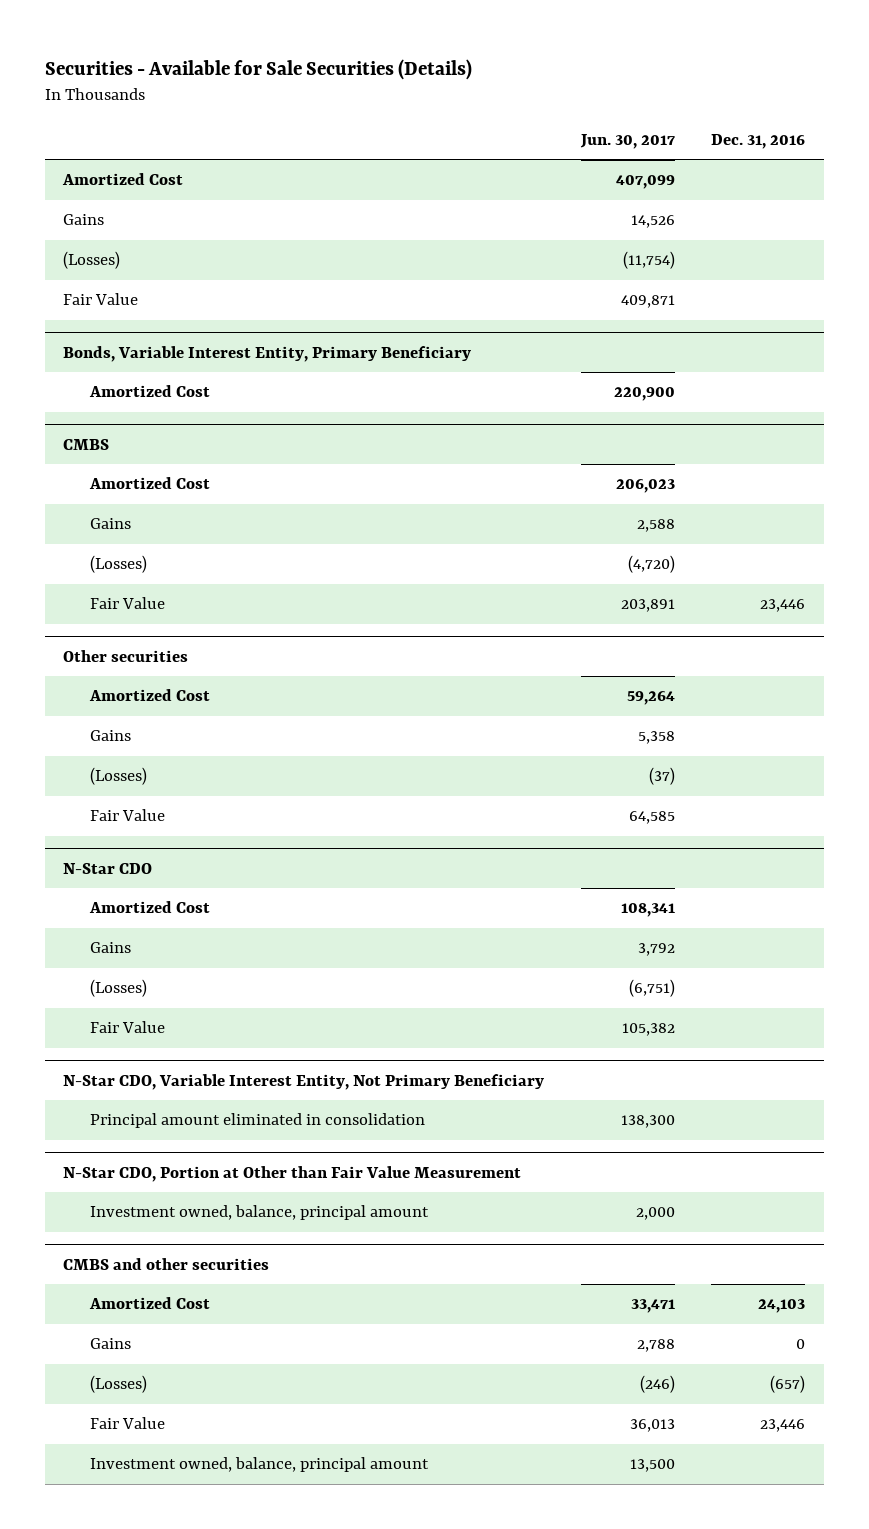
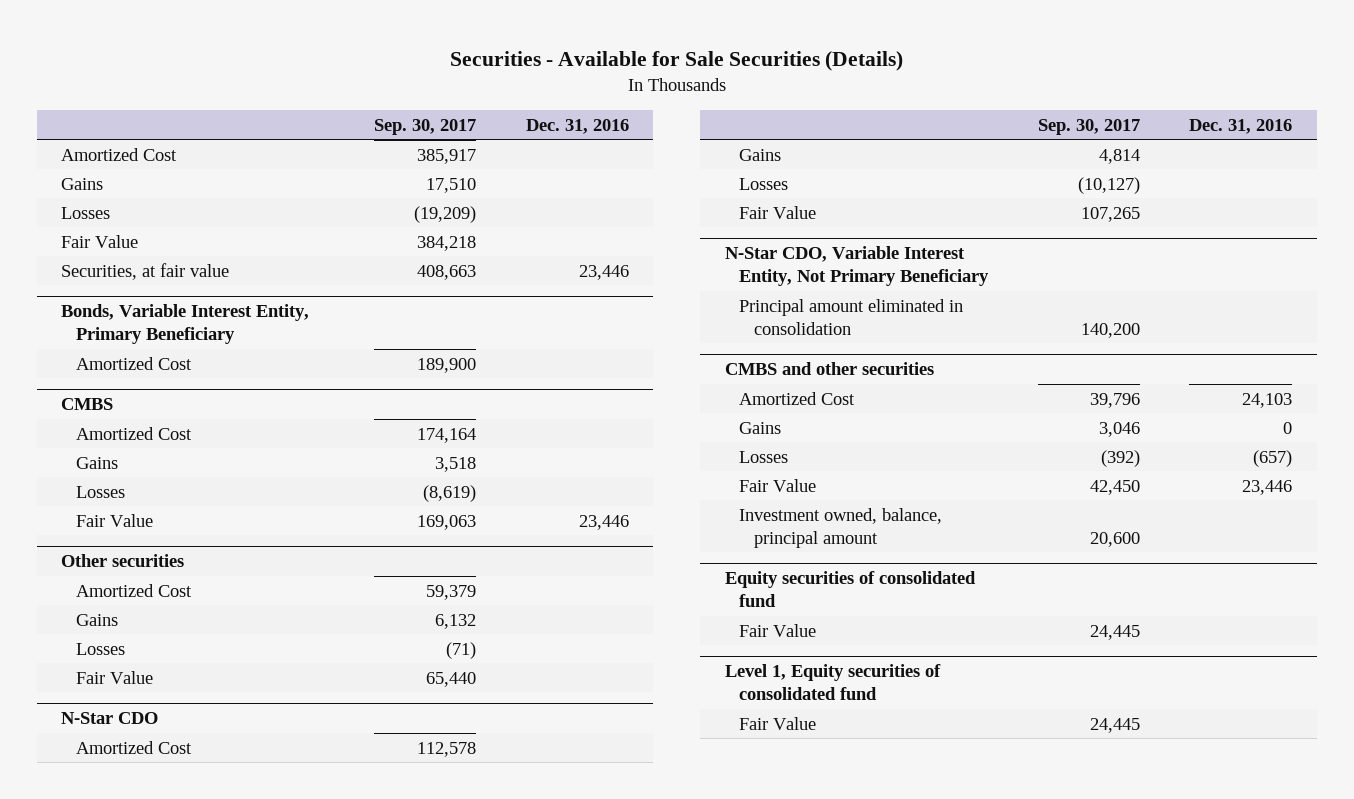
- | Jun. 30, 2017 | Dec. 31, 2016
+ | Sep. 30, 2017 | Dec. 31, 2016
- (Losses) | (11,754) |
+ Losses | (19,209) |
+ Securities, at fair value | 408,663 | 23,446
@ CMBS
- (Losses) | (4,720) |
+ Losses | (8,619) |
@ Other securities
- (Losses) | (37) |
+ Losses | (71) |
@ N-Star CDO
- (Losses) | (6,751) |
+ Losses | (10,127) |
- N-Star CDO, Portion at Other than Fair Value Measurement
- Investment owned, balance, principal amount | 2,000 |
@ CMBS and other securities
- (Losses) | (246) | (657)
+ Losses | (392) | (657)
+ Equity securities of consolidated fund
+ Fair Value | 24,445 |
+ Level 1, Equity securities of consolidated fund
+ Fair Value | 24,445 |

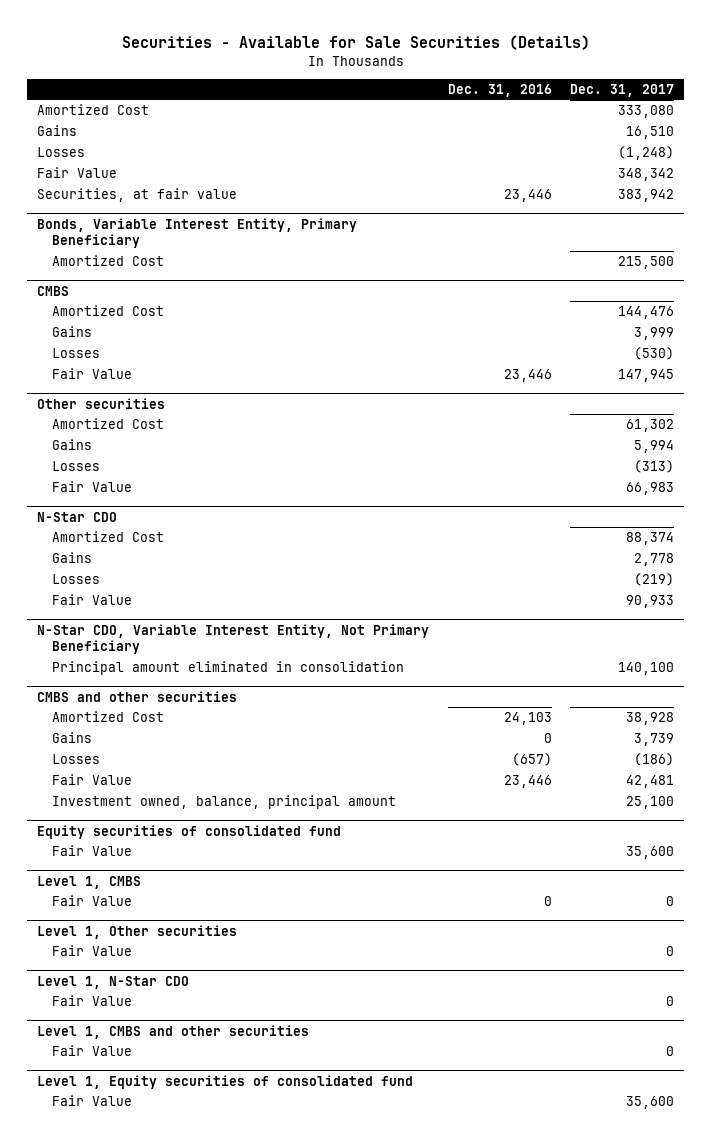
- | Sep. 30, 2017 | Dec. 31, 2016
+ | Dec. 31, 2016 | Dec. 31, 2017
+ Level 1, CMBS
+ Fair Value | 0 | 0
+ Level 1, Other securities
+ Fair Value | | 0
+ Level 1, N-Star CDO
+ Fair Value | | 0
+ Level 1, CMBS and other securities
+ Fair Value | | 0

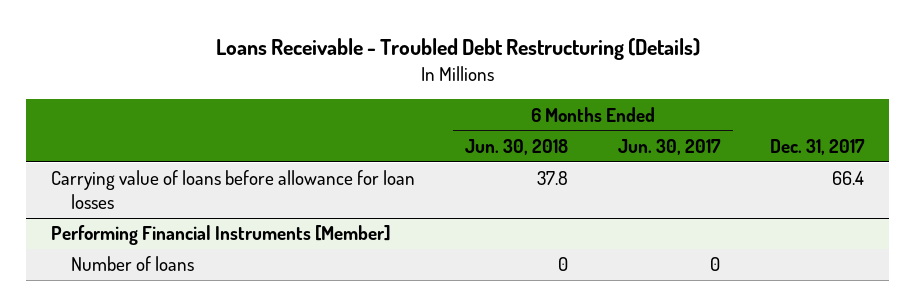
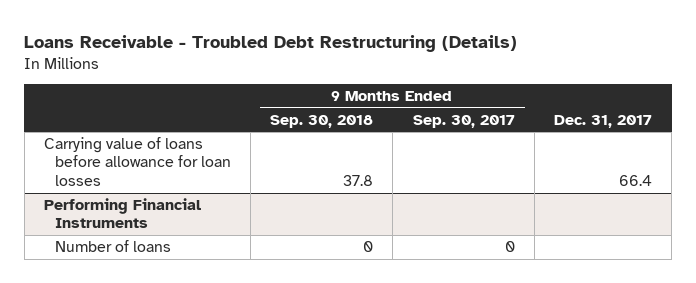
- | 6 Months Ended Jun. 30, 2018 | 6 Months Ended Jun. 30, 2017 | Dec. 31, 2017
+ | 9 Months Ended Sep. 30, 2018 | 9 Months Ended Sep. 30, 2017 | Dec. 31, 2017
- Performing Financial Instruments [Member]
+ Performing Financial Instruments

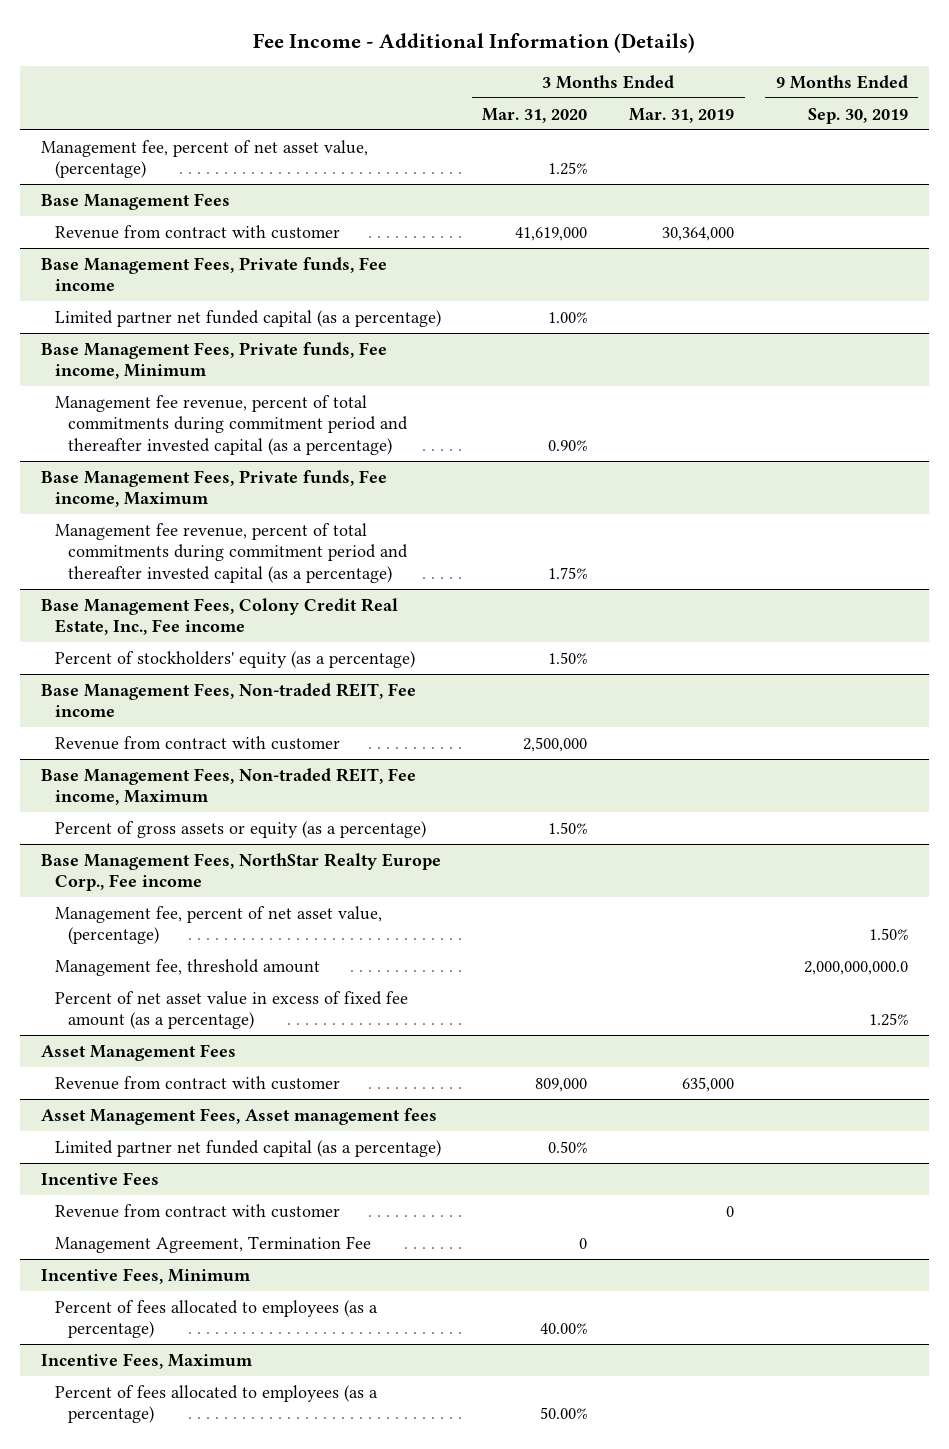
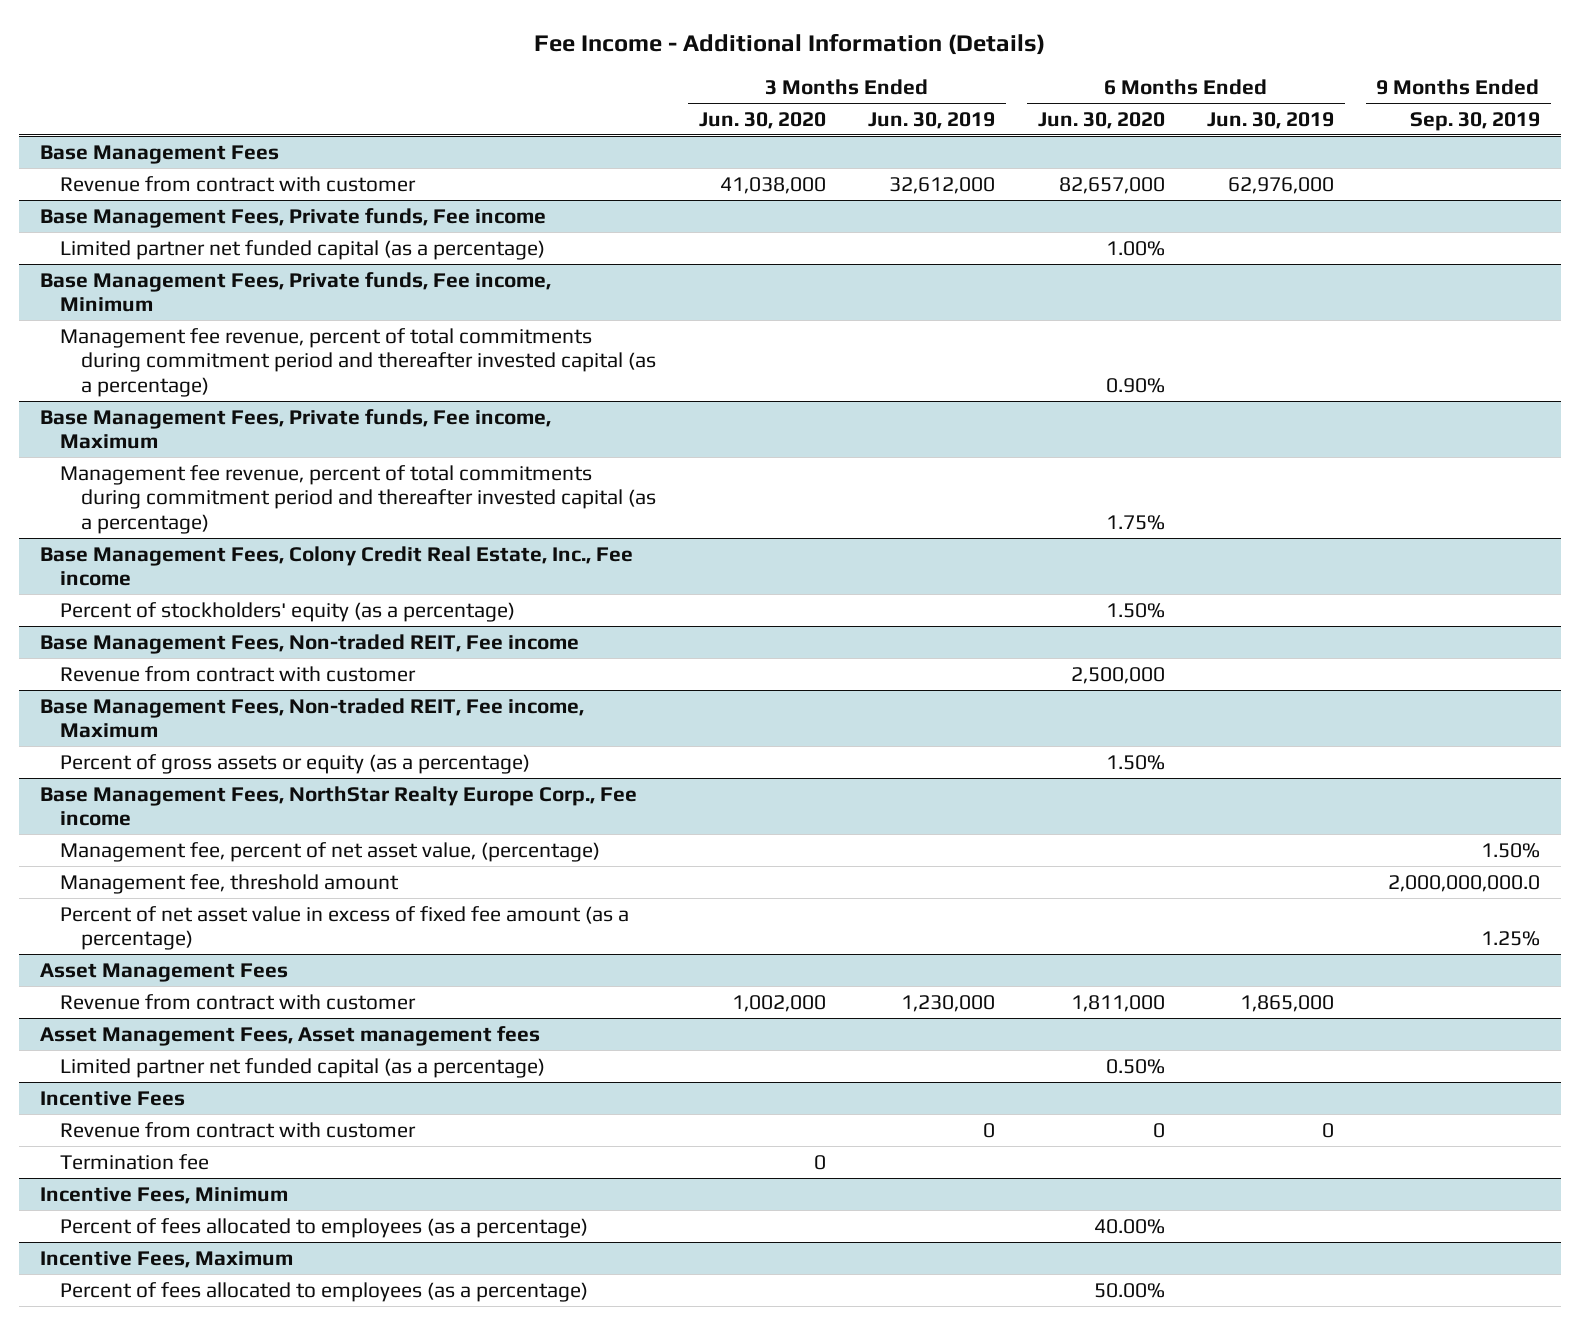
- | 3 Months Ended Mar. 31, 2020 | 3 Months Ended Mar. 31, 2019 | 9 Months Ended Sep. 30, 2019
+ | 3 Months Ended Jun. 30, 2020 | 3 Months Ended Jun. 30, 2019 | 6 Months Ended Jun. 30, 2020 | 6 Months Ended Jun. 30, 2019 | 9 Months Ended Sep. 30, 2019
- Management fee, percent of net asset value, (percentage) | 1.25% | |
@ Incentive Fees
- Management Agreement, Termination Fee | 0 | |
+ Termination fee | 0 | | | |

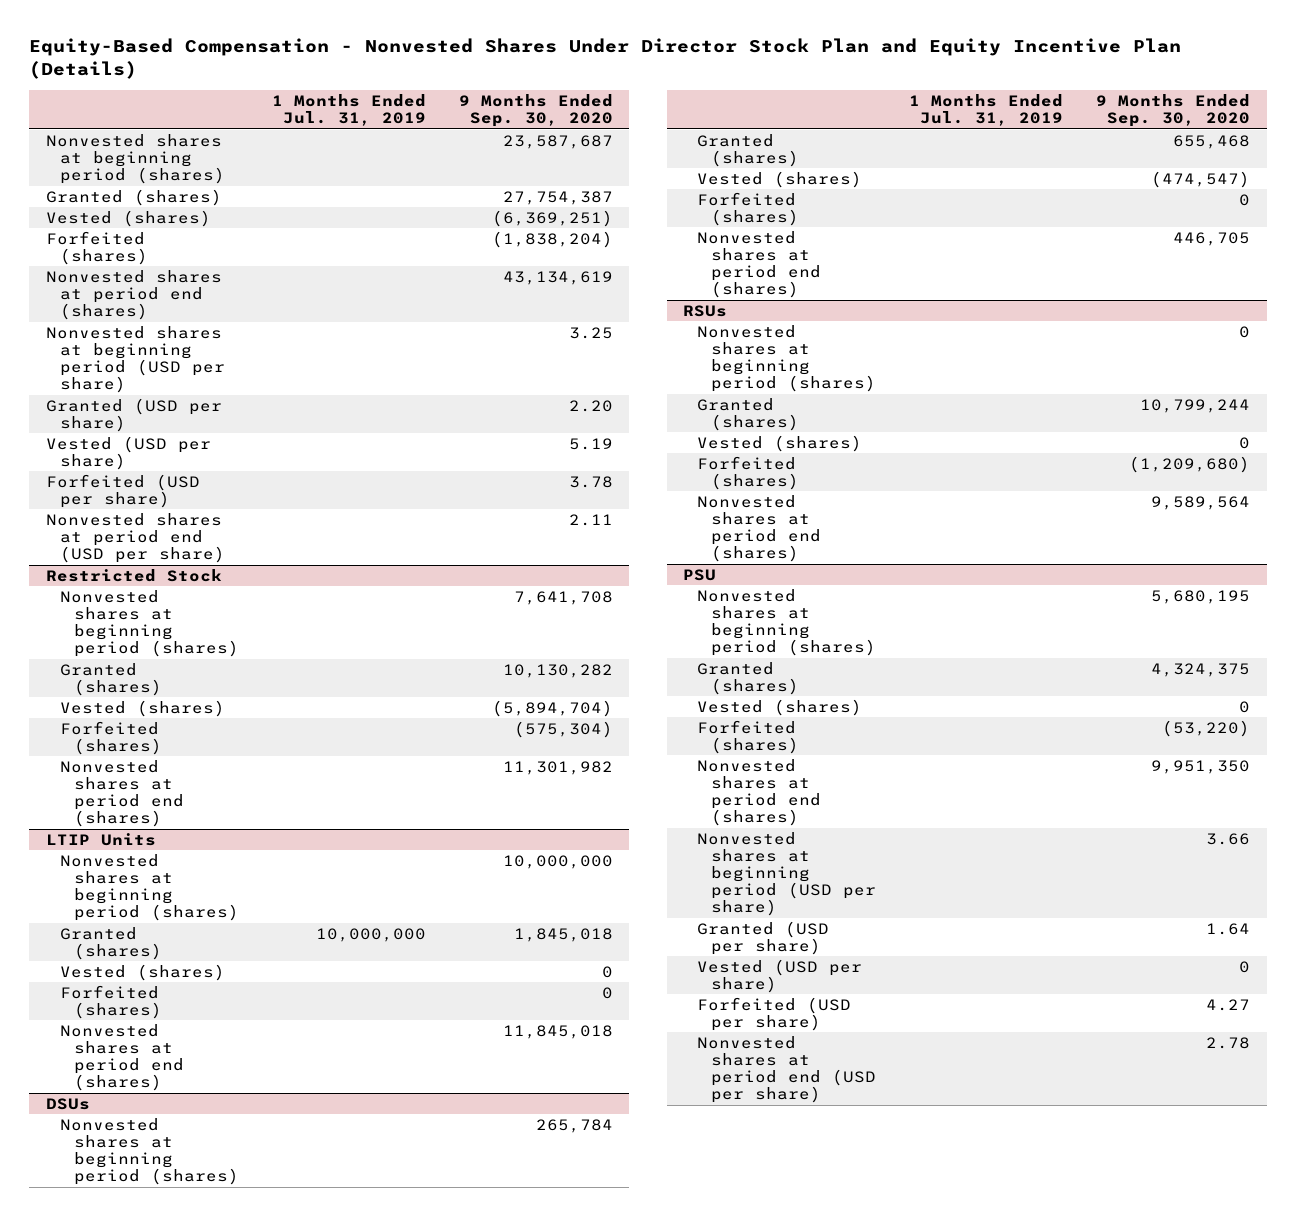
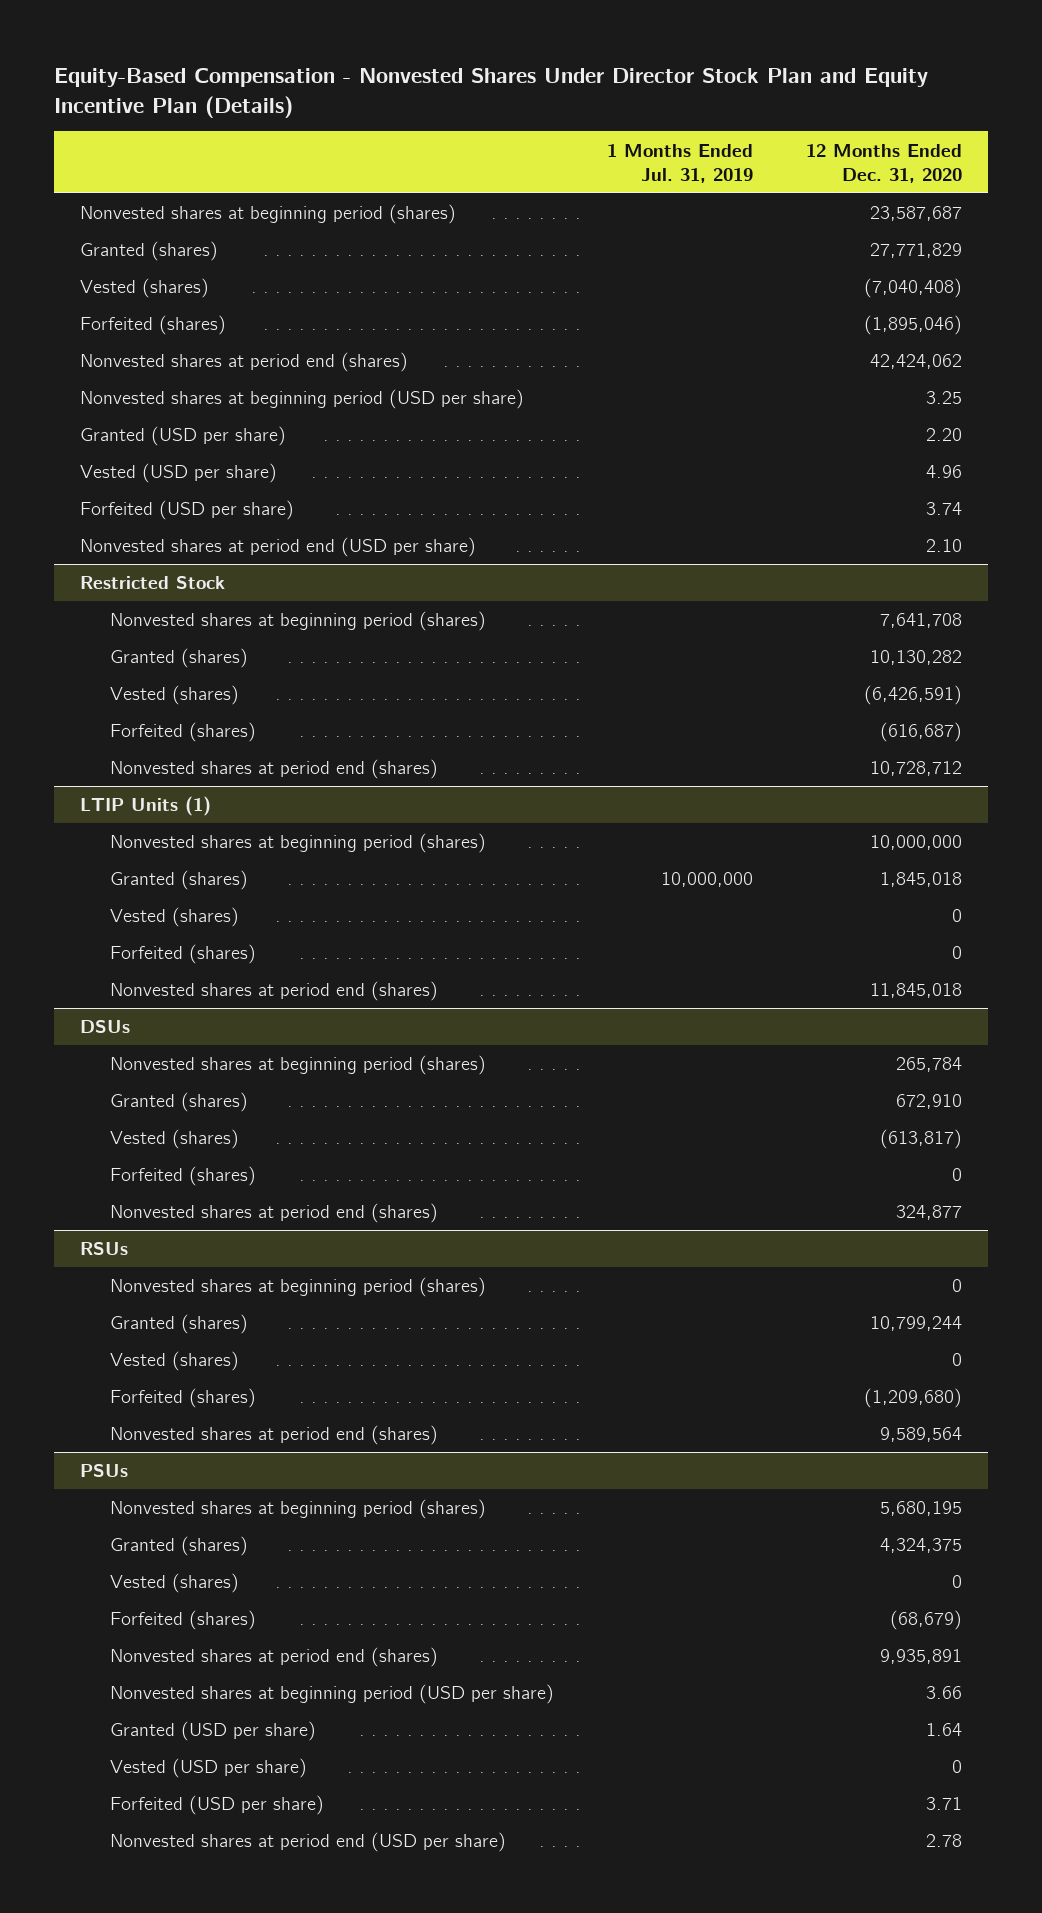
- | 1 Months Ended Jul. 31, 2019 | 9 Months Ended Sep. 30, 2020
+ | 1 Months Ended Jul. 31, 2019 | 12 Months Ended Dec. 31, 2020
- LTIP Units
+ LTIP Units (1)
- PSU
+ PSUs

